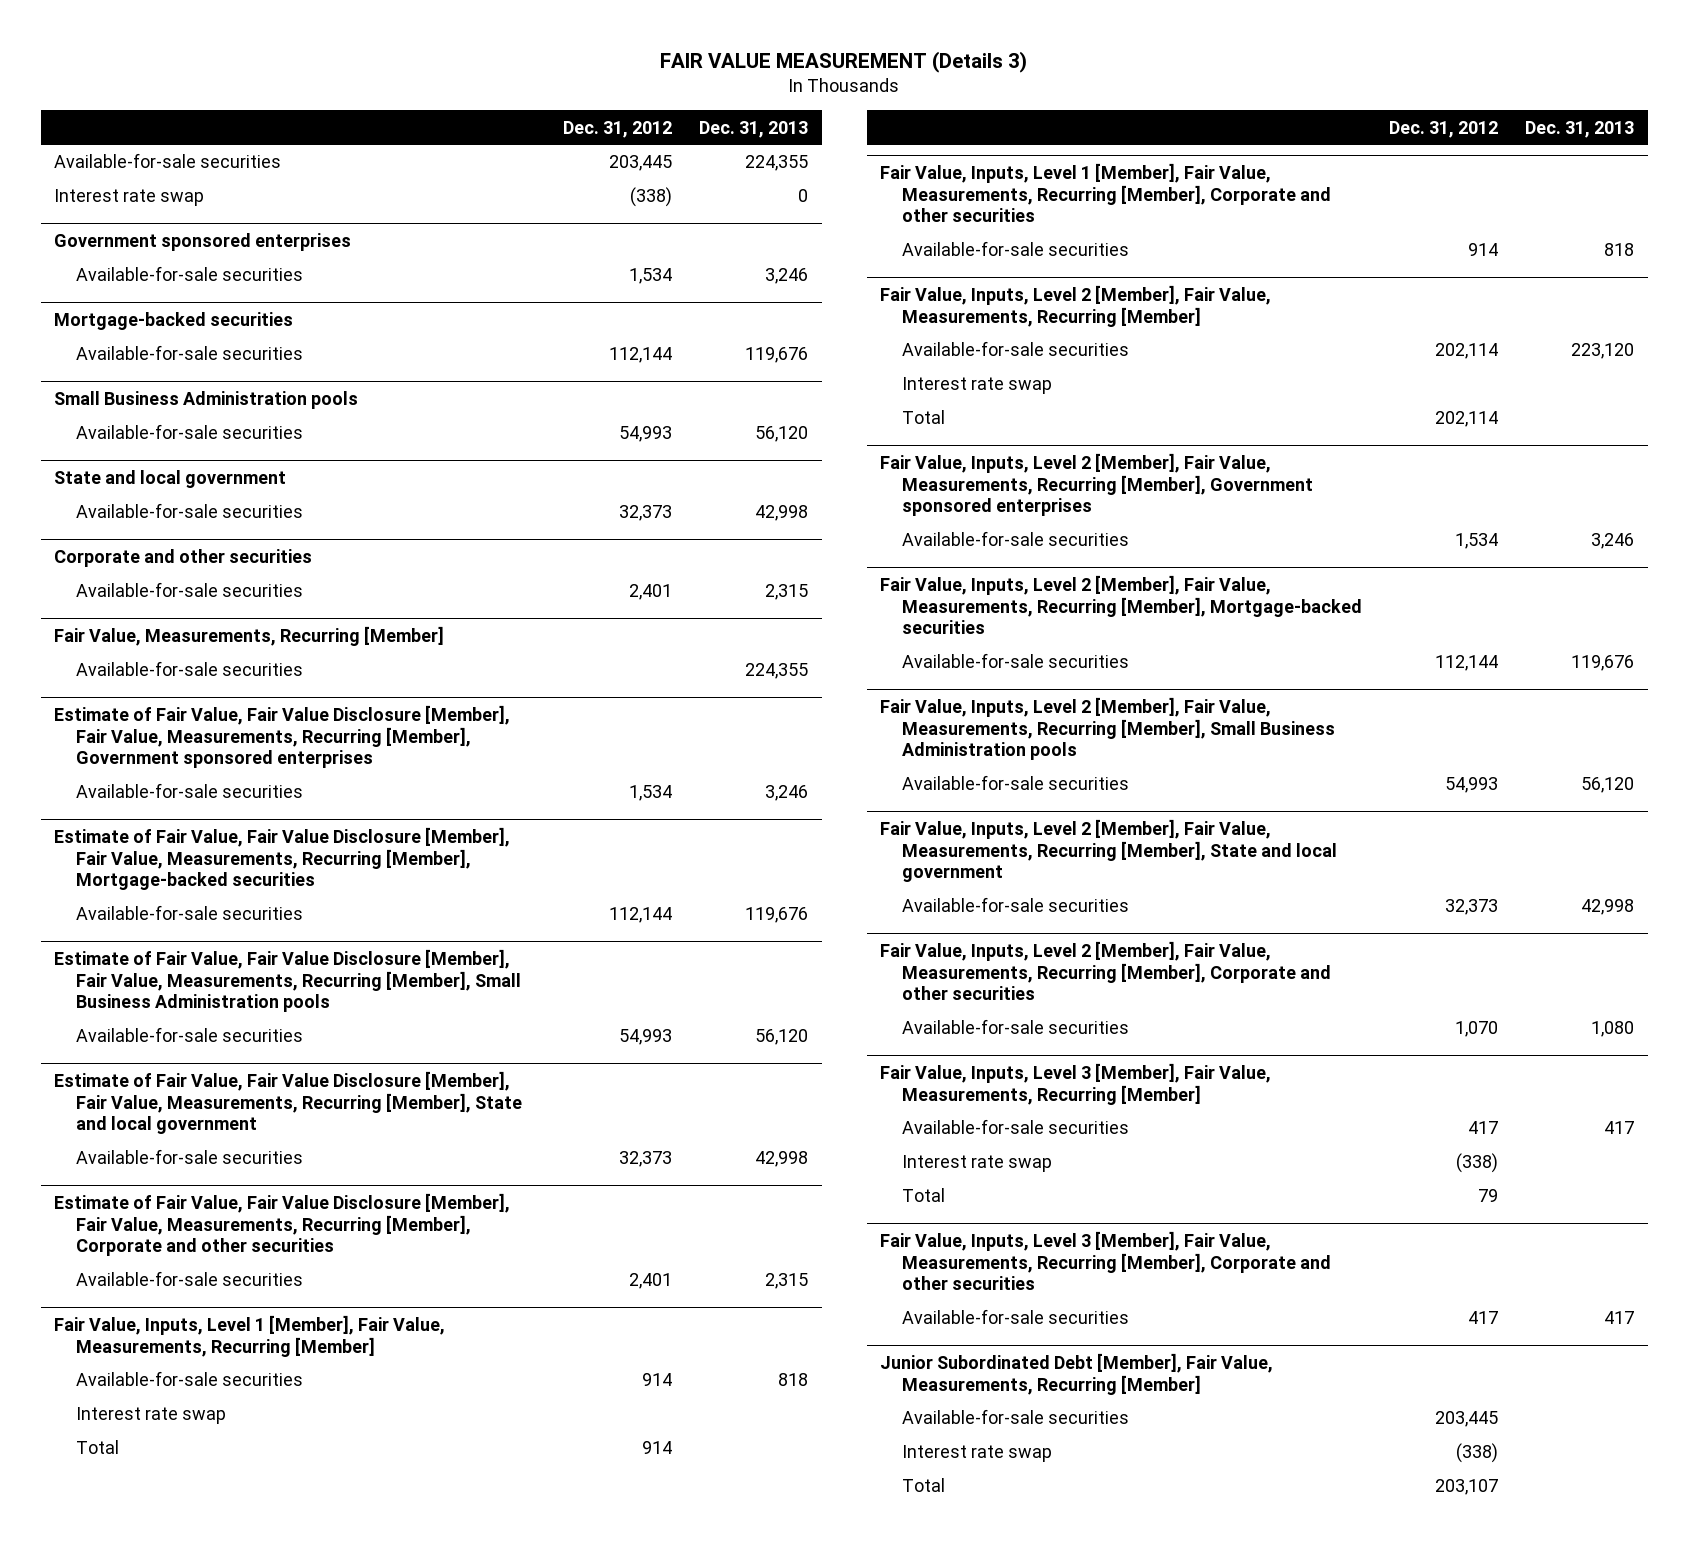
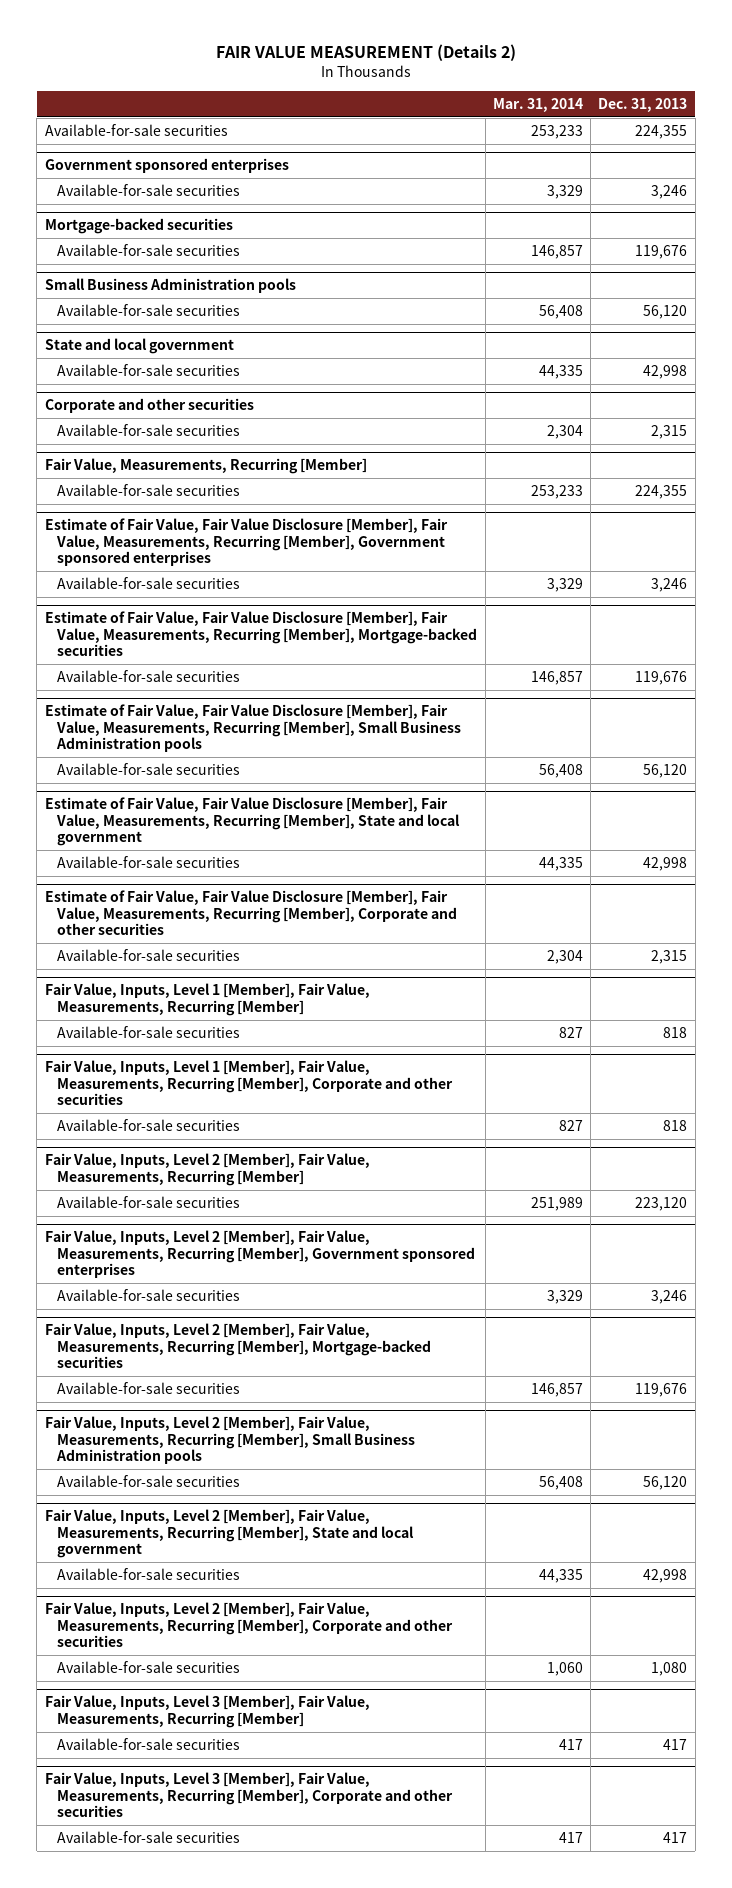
- FAIR VALUE MEASUREMENT (Details 3)
+ FAIR VALUE MEASUREMENT (Details 2)
- | Dec. 31, 2012 | Dec. 31, 2013
+ | Mar. 31, 2014 | Dec. 31, 2013
- Interest rate swap | (338) | 0
@ Fair Value, Inputs, Level 1 [Member], Fair Value, Measurements, Recurring [Member]
- Interest rate swap
- Total | 914 |
@ Fair Value, Inputs, Level 2 [Member], Fair Value, Measurements, Recurring [Member]
- Interest rate swap
- Total | 202,114 |
@ Fair Value, Inputs, Level 3 [Member], Fair Value, Measurements, Recurring [Member]
- Interest rate swap | (338) |
- Total | 79 |
- Junior Subordinated Debt [Member], Fair Value, Measurements, Recurring [Member]
- Available-for-sale securities | 203,445 |
- Interest rate swap | (338) |
- Total | 203,107 |

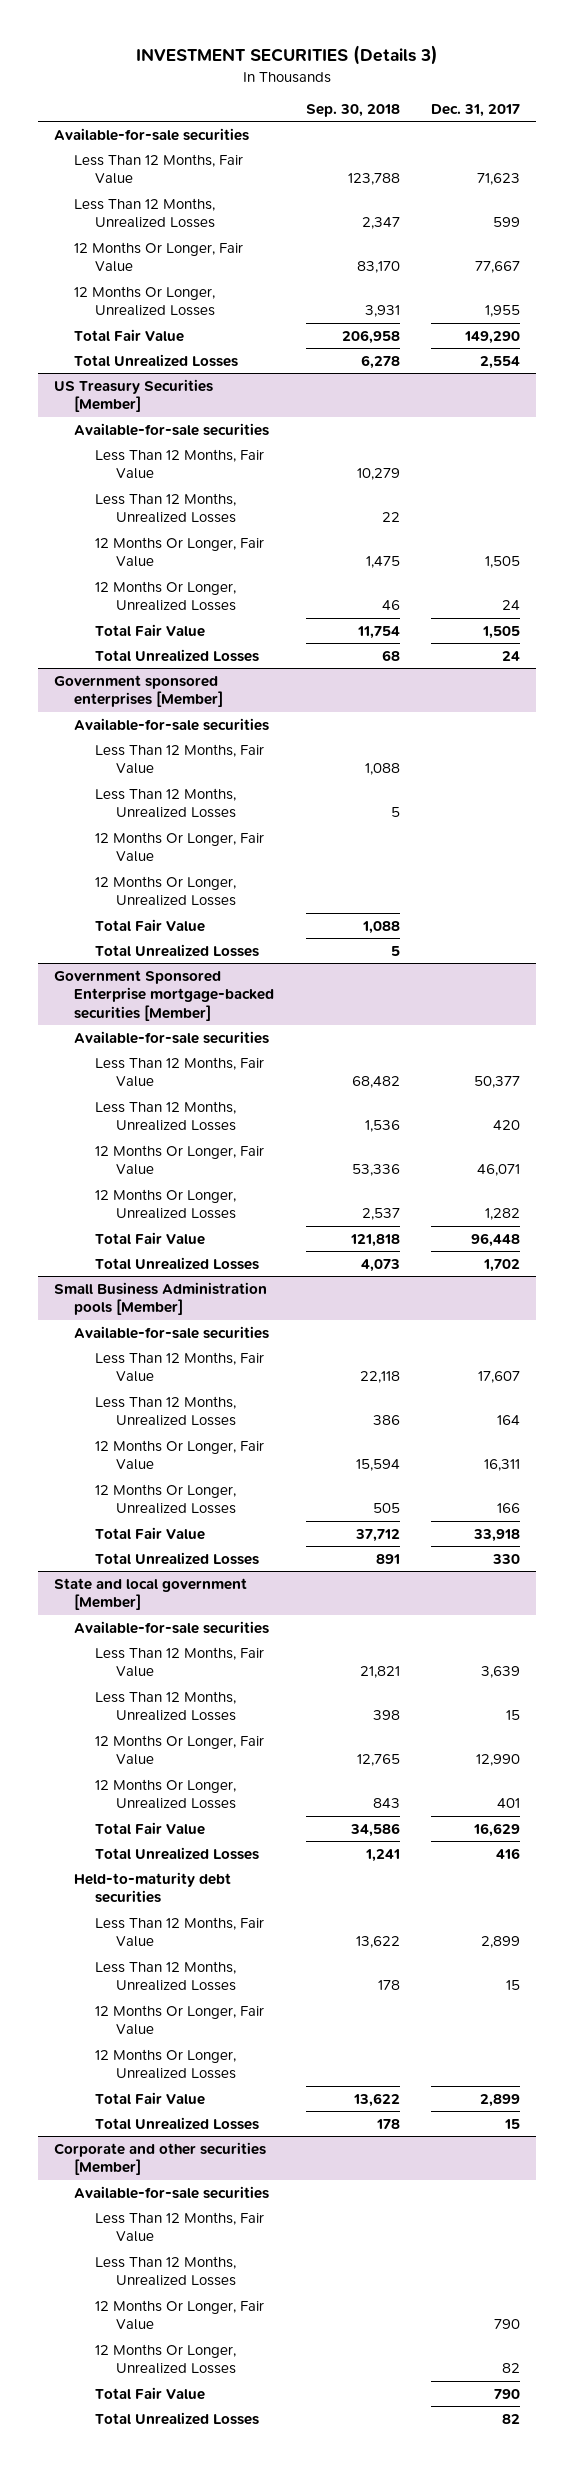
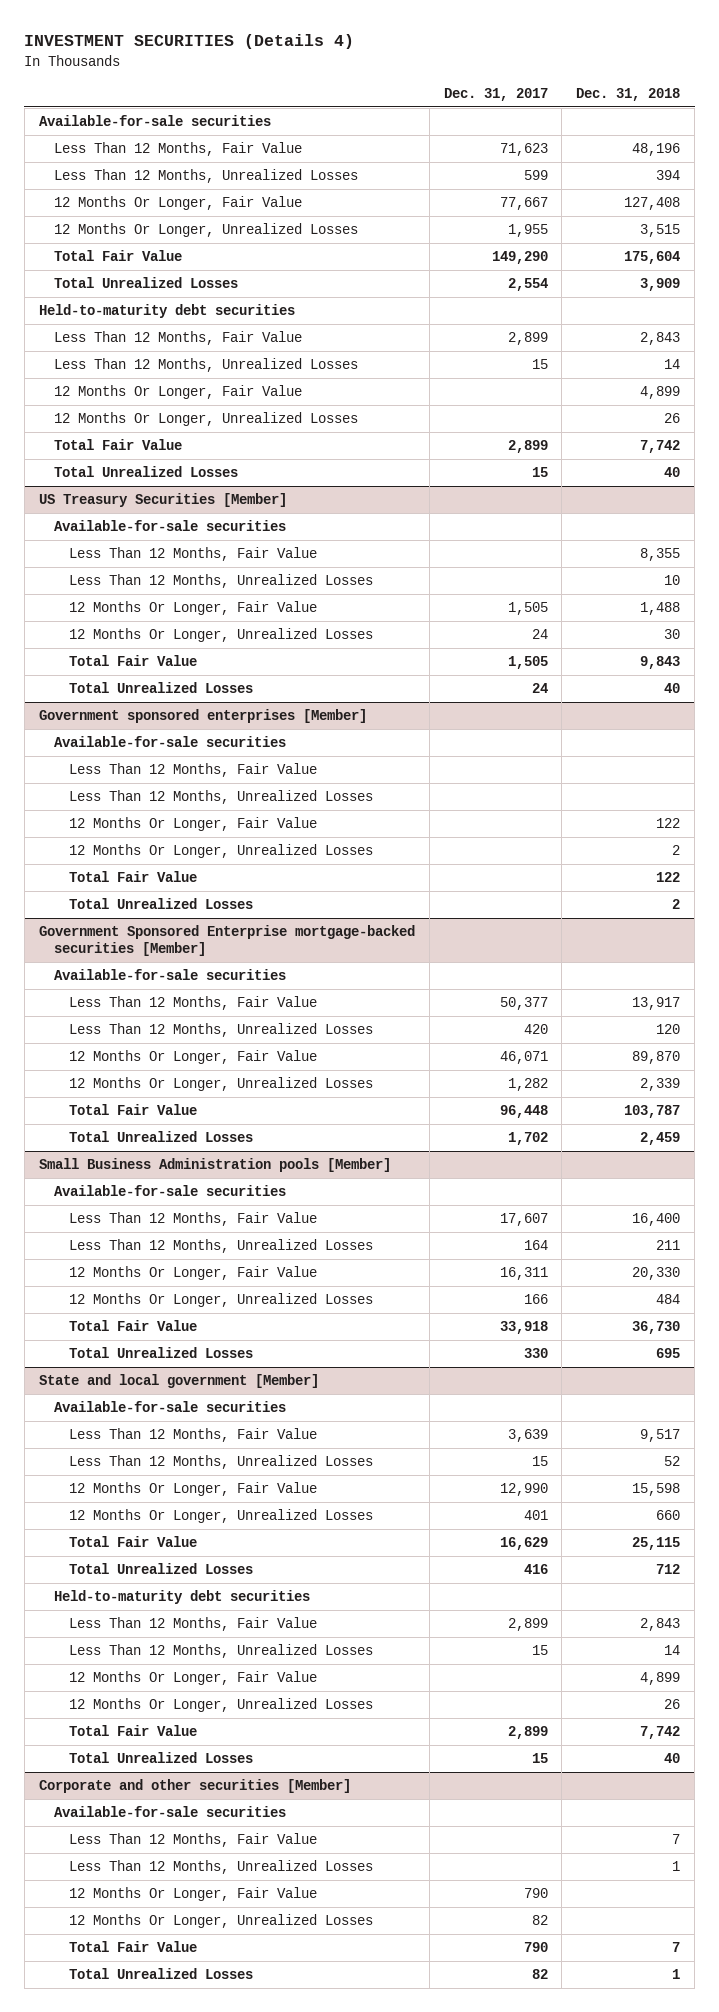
- INVESTMENT SECURITIES (Details 3)
+ INVESTMENT SECURITIES (Details 4)
- | Sep. 30, 2018 | Dec. 31, 2017
+ | Dec. 31, 2017 | Dec. 31, 2018
+ Held-to-maturity debt securities
+ Less Than 12 Months, Fair Value | 2,899 | 2,843
+ Less Than 12 Months, Unrealized Losses | 15 | 14
+ 12 Months Or Longer, Fair Value | | 4,899
+ 12 Months Or Longer, Unrealized Losses | | 26
+ Total Fair Value | 2,899 | 7,742
+ Total Unrealized Losses | 15 | 40

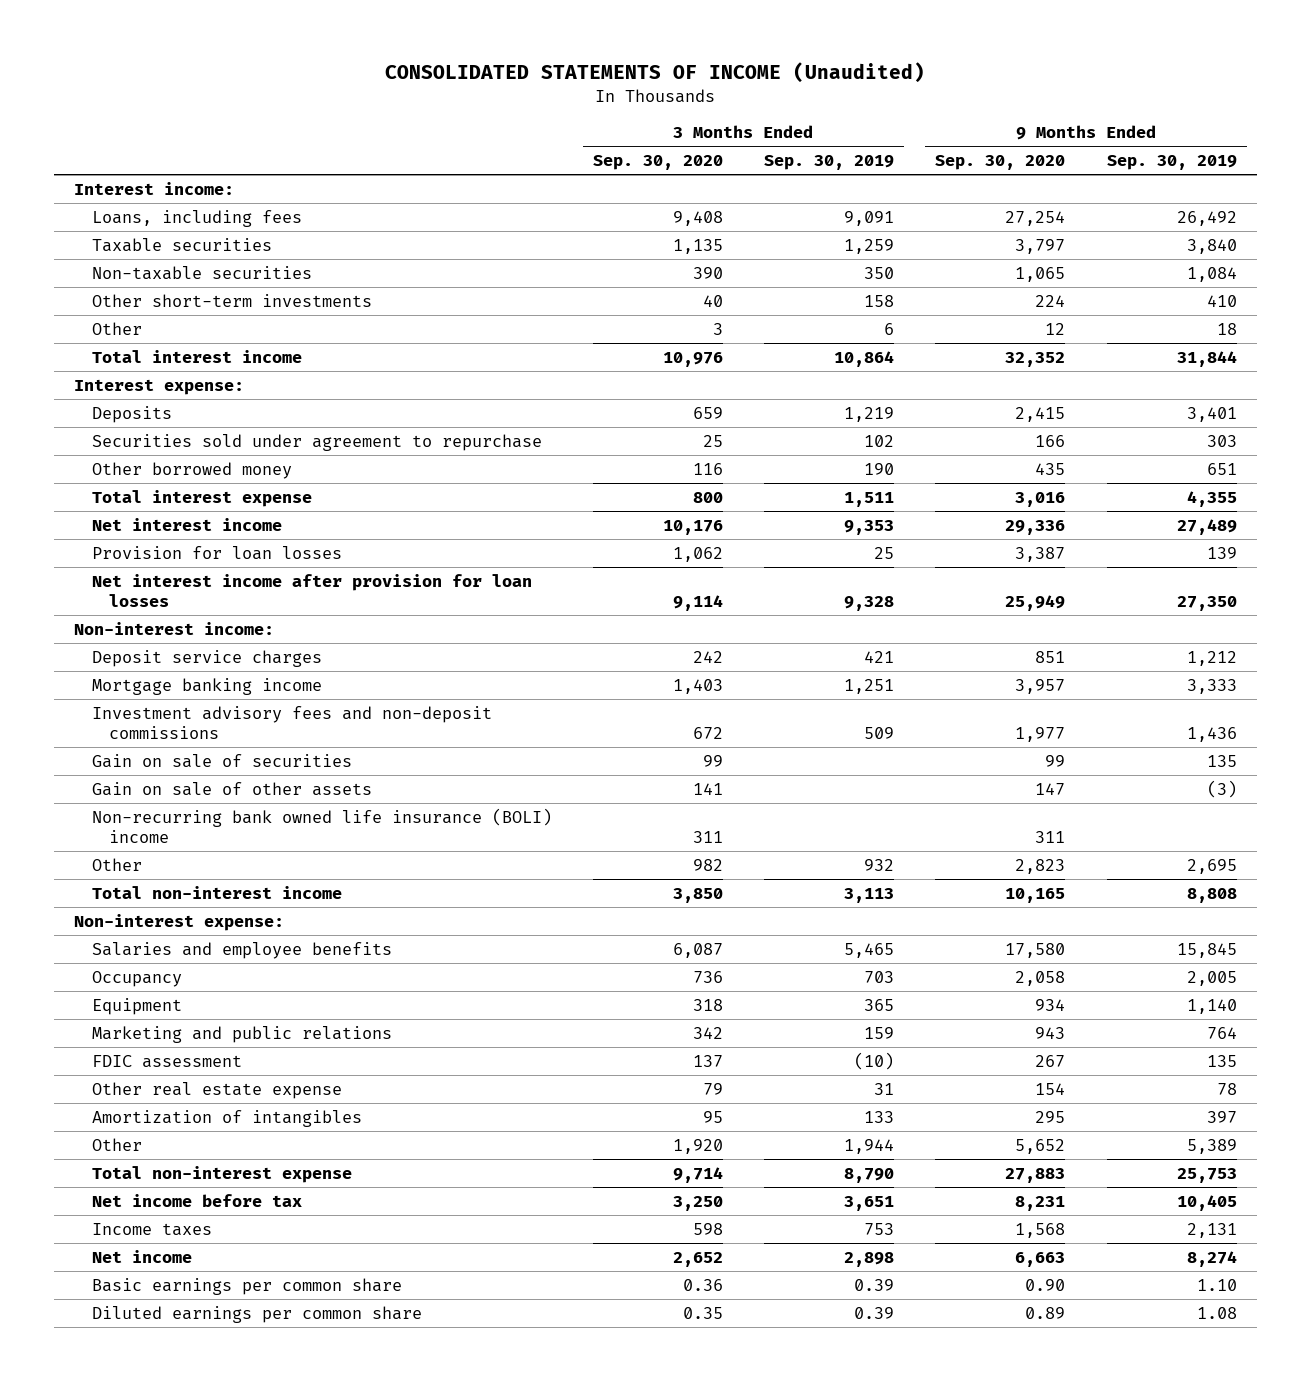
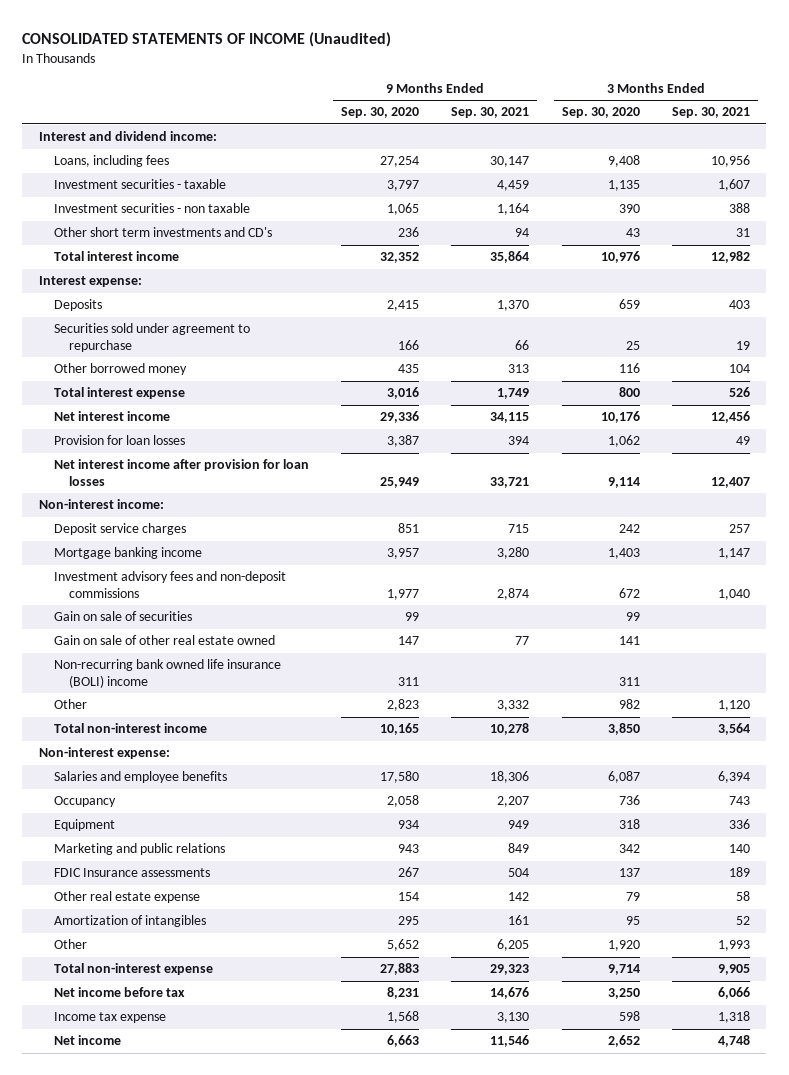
- | 3 Months Ended Sep. 30, 2020 | 3 Months Ended Sep. 30, 2019 | 9 Months Ended Sep. 30, 2020 | 9 Months Ended Sep. 30, 2019
+ | 9 Months Ended Sep. 30, 2020 | 9 Months Ended Sep. 30, 2021 | 3 Months Ended Sep. 30, 2020 | 3 Months Ended Sep. 30, 2021
- Interest income:
+ Interest and dividend income:
- Taxable securities | 1,135 | 1,259 | 3,797 | 3,840
- Non-taxable securities | 390 | 350 | 1,065 | 1,084
- Other short-term investments | 40 | 158 | 224 | 410
- Other | 3 | 6 | 12 | 18
+ Investment securities - taxable | 3,797 | 4,459 | 1,135 | 1,607
+ Investment securities - non taxable | 1,065 | 1,164 | 390 | 388
+ Other short term investments and CD's | 236 | 94 | 43 | 31
- Gain on sale of other assets | 141 | | 147 | (3)
+ Gain on sale of other real estate owned | 147 | 77 | 141 |
- FDIC assessment | 137 | (10) | 267 | 135
+ FDIC Insurance assessments | 267 | 504 | 137 | 189
- Income taxes | 598 | 753 | 1,568 | 2,131
+ Income tax expense | 1,568 | 3,130 | 598 | 1,318
- Basic earnings per common share | 0.36 | 0.39 | 0.90 | 1.10
- Diluted earnings per common share | 0.35 | 0.39 | 0.89 | 1.08

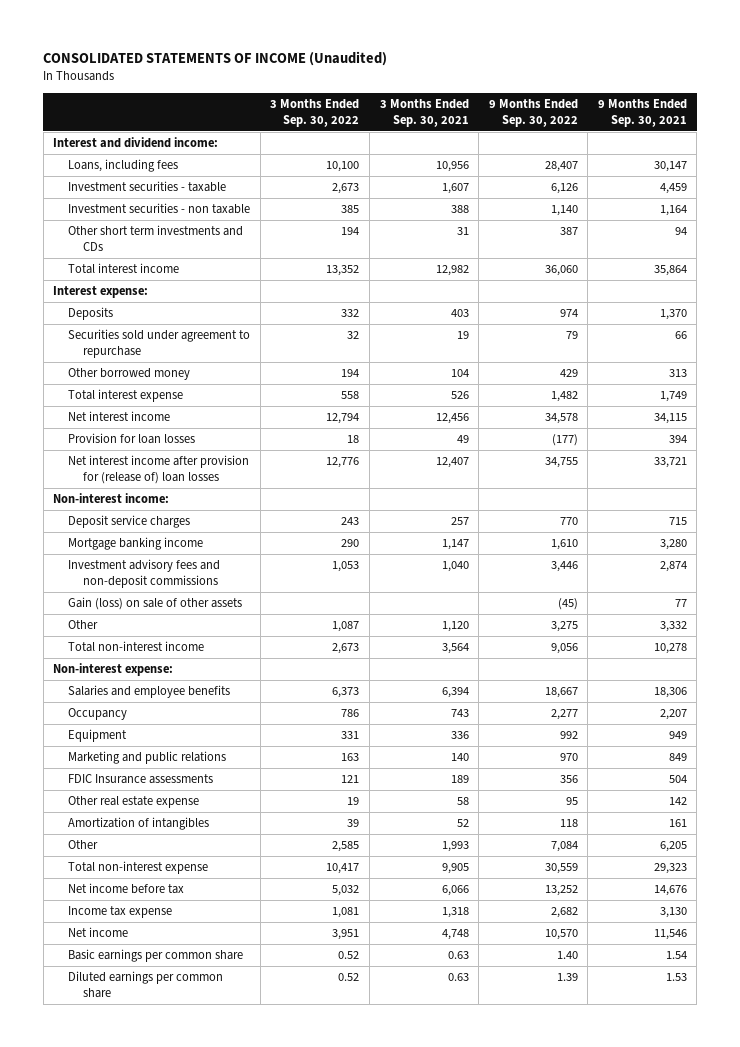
- | 9 Months Ended Sep. 30, 2020 | 9 Months Ended Sep. 30, 2021 | 3 Months Ended Sep. 30, 2020 | 3 Months Ended Sep. 30, 2021
+ | 3 Months Ended Sep. 30, 2022 | 3 Months Ended Sep. 30, 2021 | 9 Months Ended Sep. 30, 2022 | 9 Months Ended Sep. 30, 2021
- Other short term investments and CD's | 236 | 94 | 43 | 31
+ Other short term investments and CDs | 194 | 31 | 387 | 94
- Net interest income after provision for loan losses | 25,949 | 33,721 | 9,114 | 12,407
+ Net interest income after provision for (release of) loan losses | 12,776 | 12,407 | 34,755 | 33,721
- Gain on sale of securities | 99 | | 99 |
- Gain on sale of other real estate owned | 147 | 77 | 141 |
- Non-recurring bank owned life insurance (BOLI) income | 311 | | 311 |
+ Gain (loss) on sale of other assets | | | (45) | 77
+ Basic earnings per common share | 0.52 | 0.63 | 1.40 | 1.54
+ Diluted earnings per common share | 0.52 | 0.63 | 1.39 | 1.53

